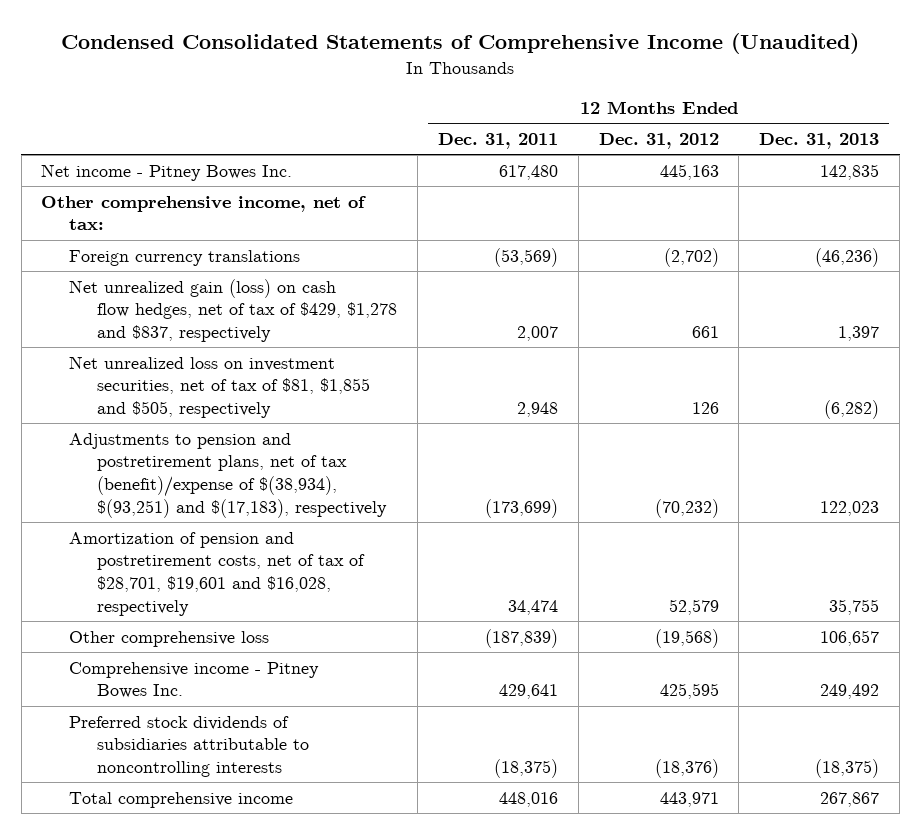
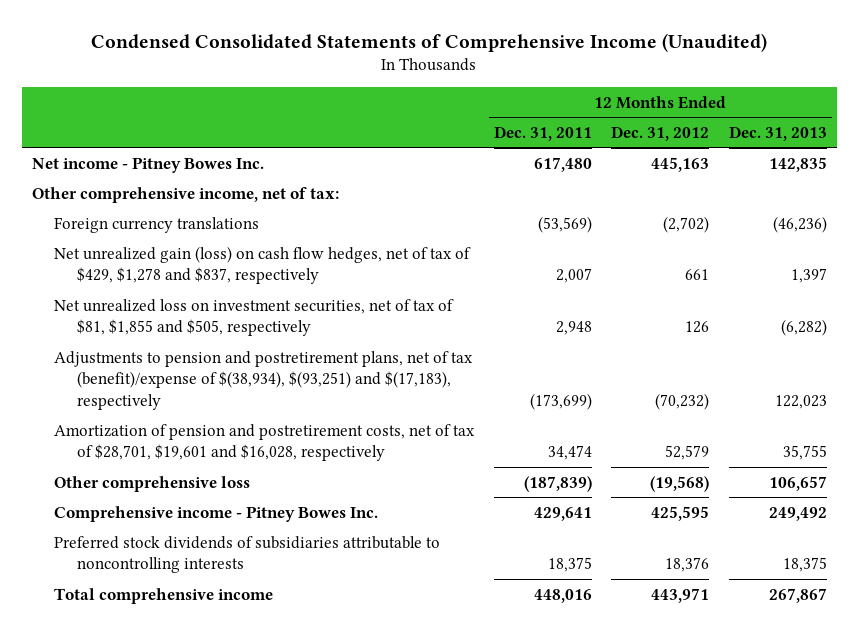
- Preferred stock dividends of subsidiaries attributable to noncontrolling interests | (18,375) | (18,376) | (18,375)
+ Preferred stock dividends of subsidiaries attributable to noncontrolling interests | 18,375 | 18,376 | 18,375

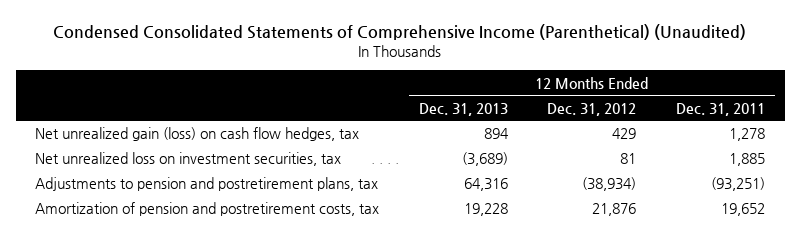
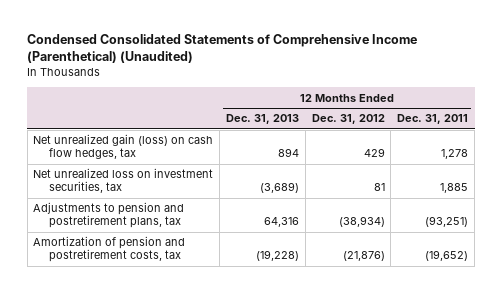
- Amortization of pension and postretirement costs, tax | 19,228 | 21,876 | 19,652
+ Amortization of pension and postretirement costs, tax | (19,228) | (21,876) | (19,652)

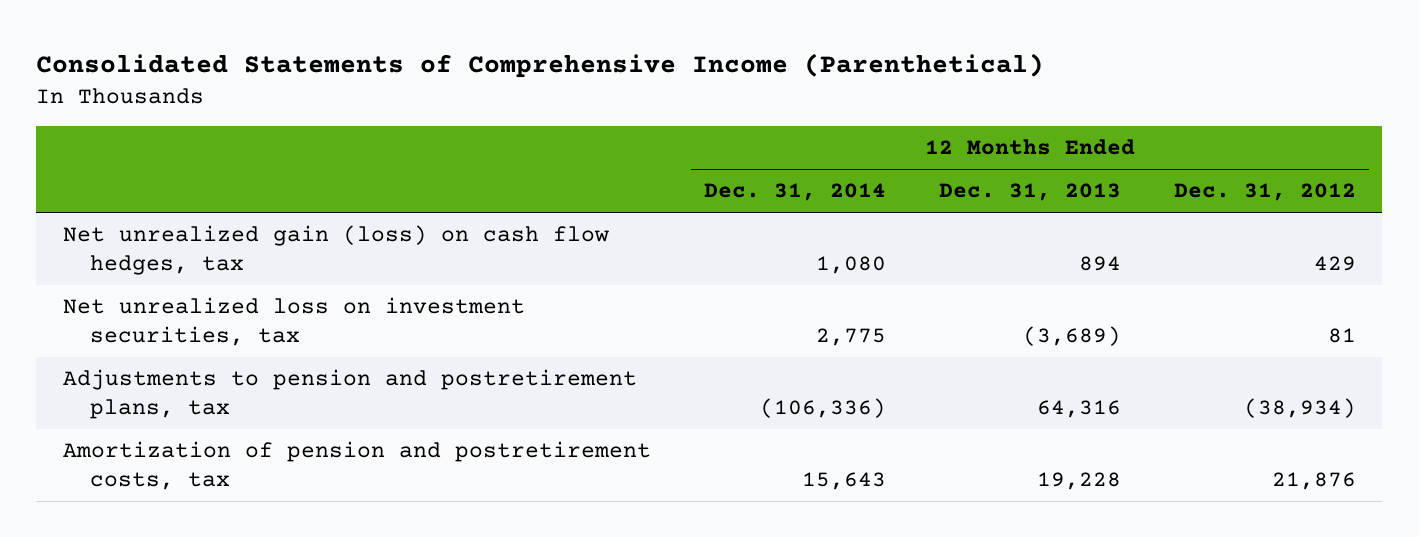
- Condensed Consolidated Statements of Comprehensive Income (Parenthetical) (Unaudited)
+ Consolidated Statements of Comprehensive Income (Parenthetical)
- | 12 Months Ended Dec. 31, 2013 | 12 Months Ended Dec. 31, 2012 | 12 Months Ended Dec. 31, 2011
+ | 12 Months Ended Dec. 31, 2014 | 12 Months Ended Dec. 31, 2013 | 12 Months Ended Dec. 31, 2012
- Amortization of pension and postretirement costs, tax | (19,228) | (21,876) | (19,652)
+ Amortization of pension and postretirement costs, tax | 15,643 | 19,228 | 21,876

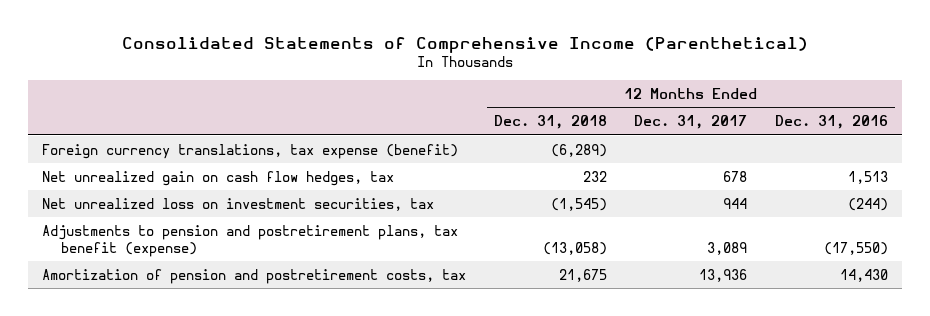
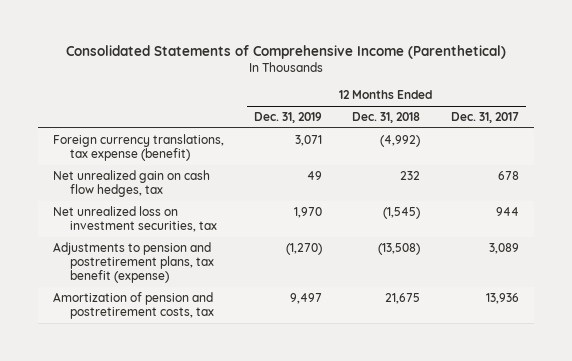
- | 12 Months Ended Dec. 31, 2018 | 12 Months Ended Dec. 31, 2017 | 12 Months Ended Dec. 31, 2016
+ | 12 Months Ended Dec. 31, 2019 | 12 Months Ended Dec. 31, 2018 | 12 Months Ended Dec. 31, 2017
- Foreign currency translations, tax expense (benefit) | (6,289) | |
+ Foreign currency translations, tax expense (benefit) | 3,071 | (4,992) |
- Adjustments to pension and postretirement plans, tax benefit (expense) | (13,058) | 3,089 | (17,550)
+ Adjustments to pension and postretirement plans, tax benefit (expense) | (1,270) | (13,508) | 3,089

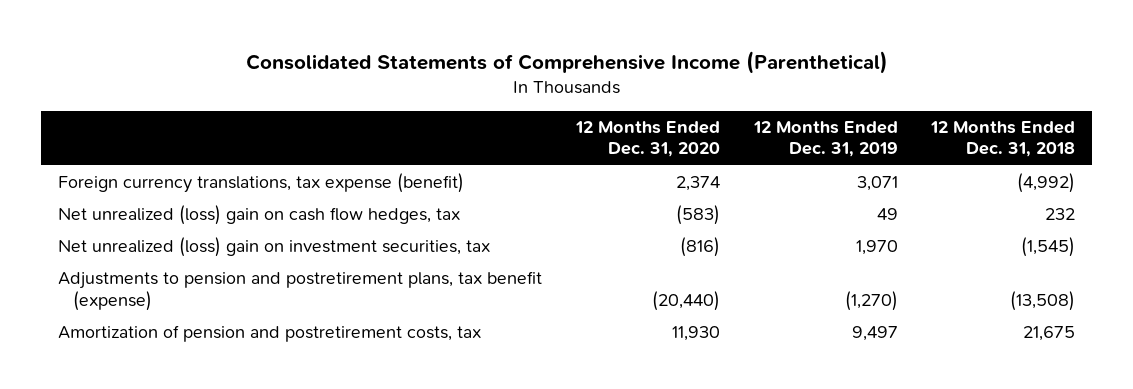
- | 12 Months Ended Dec. 31, 2019 | 12 Months Ended Dec. 31, 2018 | 12 Months Ended Dec. 31, 2017
+ | 12 Months Ended Dec. 31, 2020 | 12 Months Ended Dec. 31, 2019 | 12 Months Ended Dec. 31, 2018
- Net unrealized gain on cash flow hedges, tax | 49 | 232 | 678
- Net unrealized loss on investment securities, tax | 1,970 | (1,545) | 944
+ Net unrealized (loss) gain on cash flow hedges, tax | (583) | 49 | 232
+ Net unrealized (loss) gain on investment securities, tax | (816) | 1,970 | (1,545)

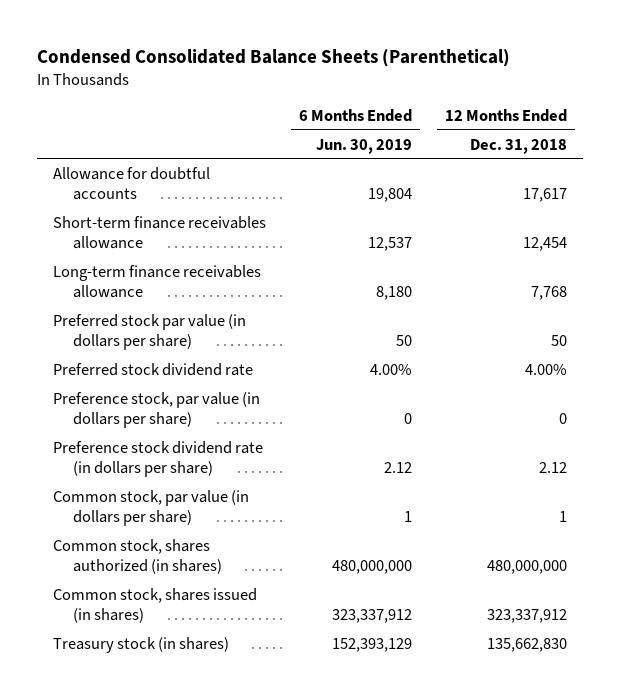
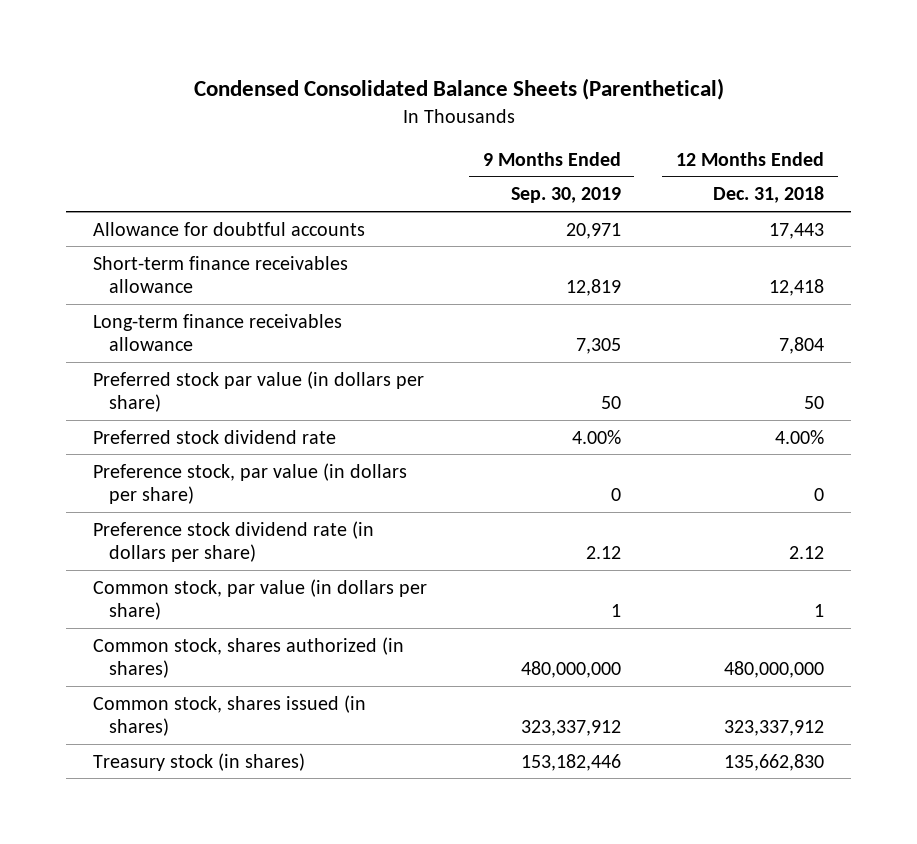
- | 6 Months Ended Jun. 30, 2019 | 12 Months Ended Dec. 31, 2018
+ | 9 Months Ended Sep. 30, 2019 | 12 Months Ended Dec. 31, 2018
- Allowance for doubtful accounts | 19,804 | 17,617
- Short-term finance receivables allowance | 12,537 | 12,454
- Long-term finance receivables allowance | 8,180 | 7,768
+ Allowance for doubtful accounts | 20,971 | 17,443
+ Short-term finance receivables allowance | 12,819 | 12,418
+ Long-term finance receivables allowance | 7,305 | 7,804

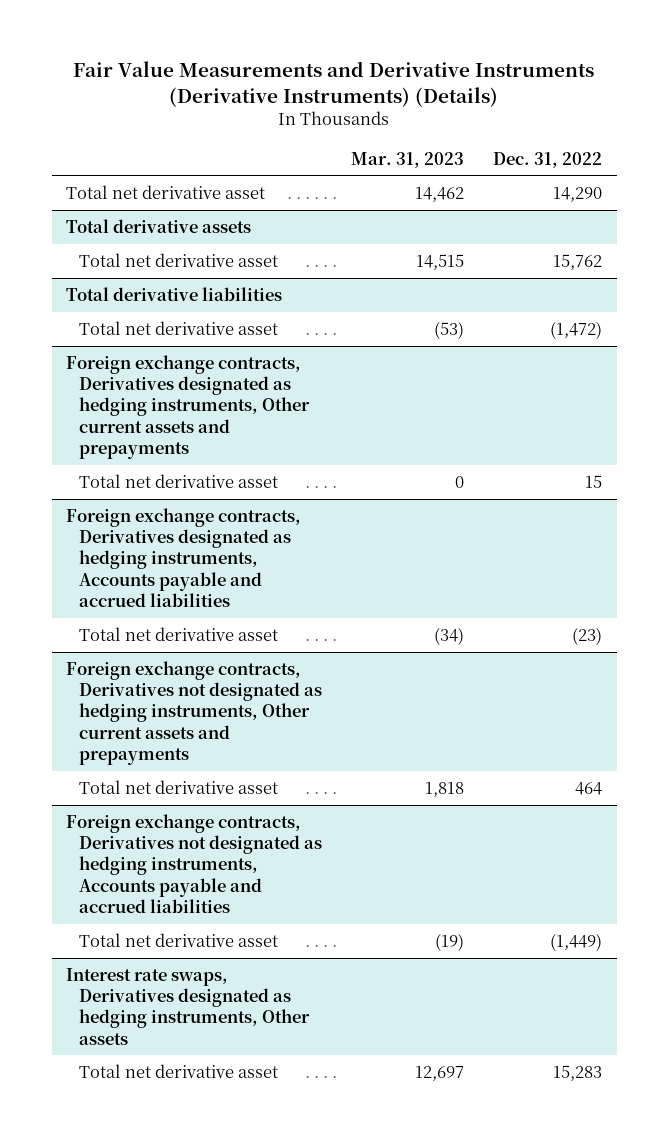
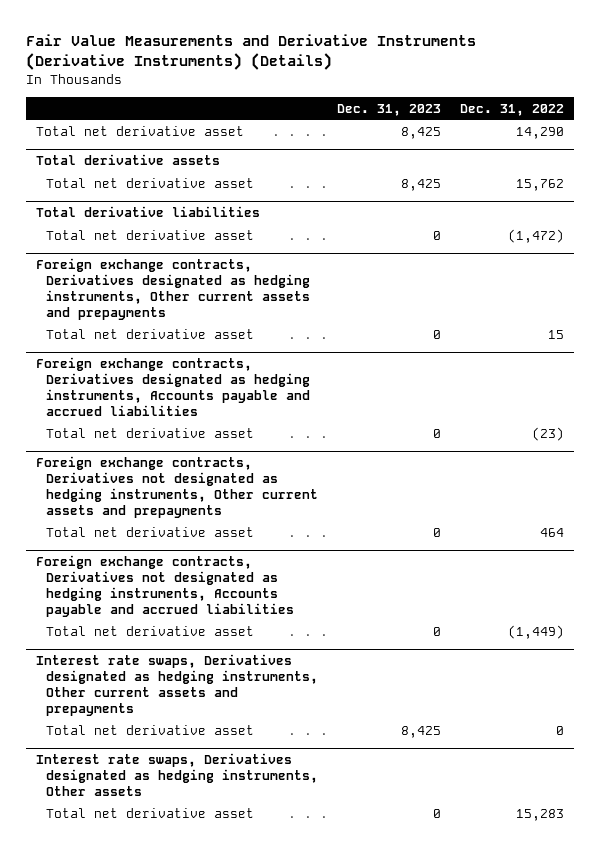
- | Mar. 31, 2023 | Dec. 31, 2022
+ | Dec. 31, 2023 | Dec. 31, 2022
+ Interest rate swaps, Derivatives designated as hedging instruments, Other current assets and prepayments
+ Total net derivative asset | 8,425 | 0

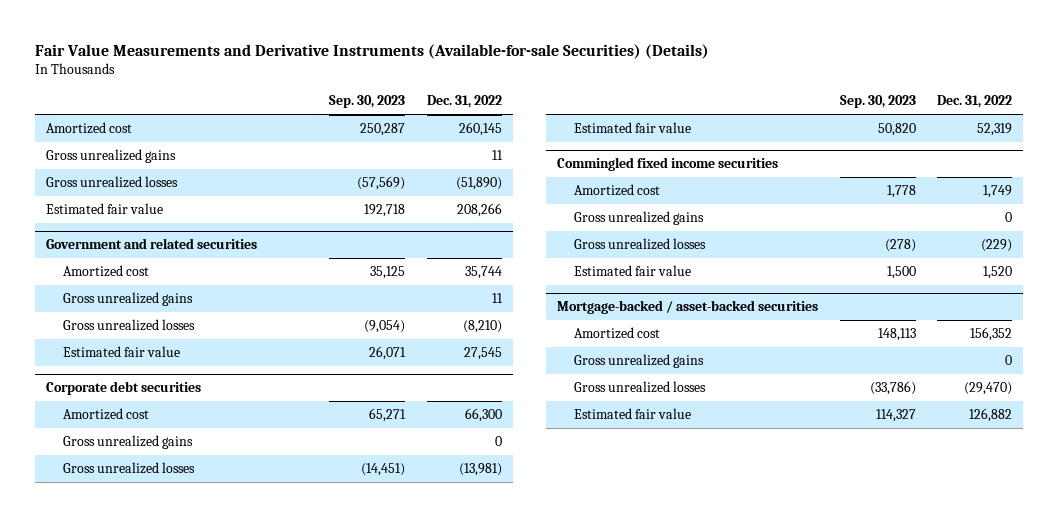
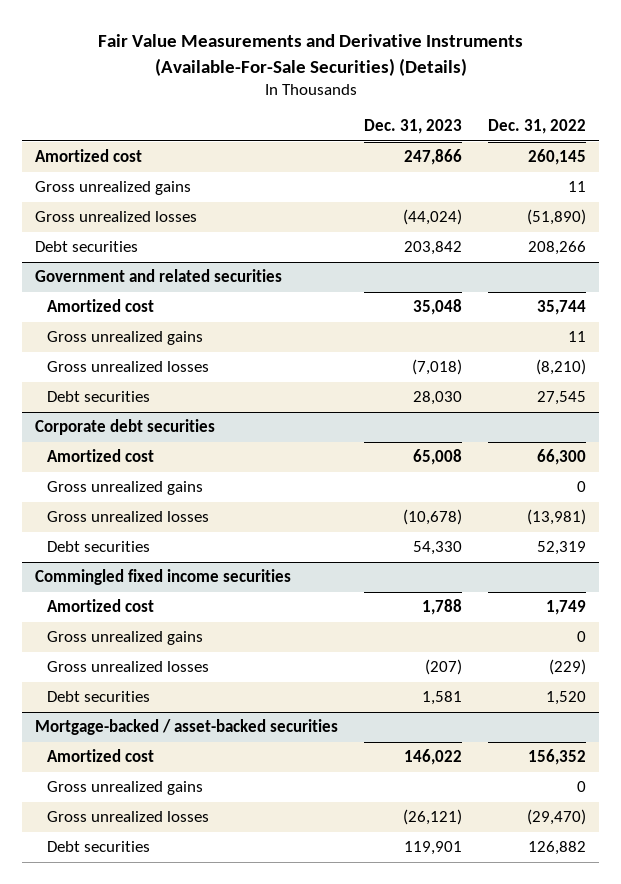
- Fair Value Measurements and Derivative Instruments (Available-for-sale Securities) (Details)
+ Fair Value Measurements and Derivative Instruments (Available-For-Sale Securities) (Details)
- | Sep. 30, 2023 | Dec. 31, 2022
+ | Dec. 31, 2023 | Dec. 31, 2022
- Estimated fair value | 192,718 | 208,266
+ Debt securities | 203,842 | 208,266
@ Government and related securities
- Estimated fair value | 26,071 | 27,545
+ Debt securities | 28,030 | 27,545
@ Corporate debt securities
- Estimated fair value | 50,820 | 52,319
+ Debt securities | 54,330 | 52,319
@ Commingled fixed income securities
- Estimated fair value | 1,500 | 1,520
+ Debt securities | 1,581 | 1,520
@ Mortgage-backed / asset-backed securities
- Estimated fair value | 114,327 | 126,882
+ Debt securities | 119,901 | 126,882

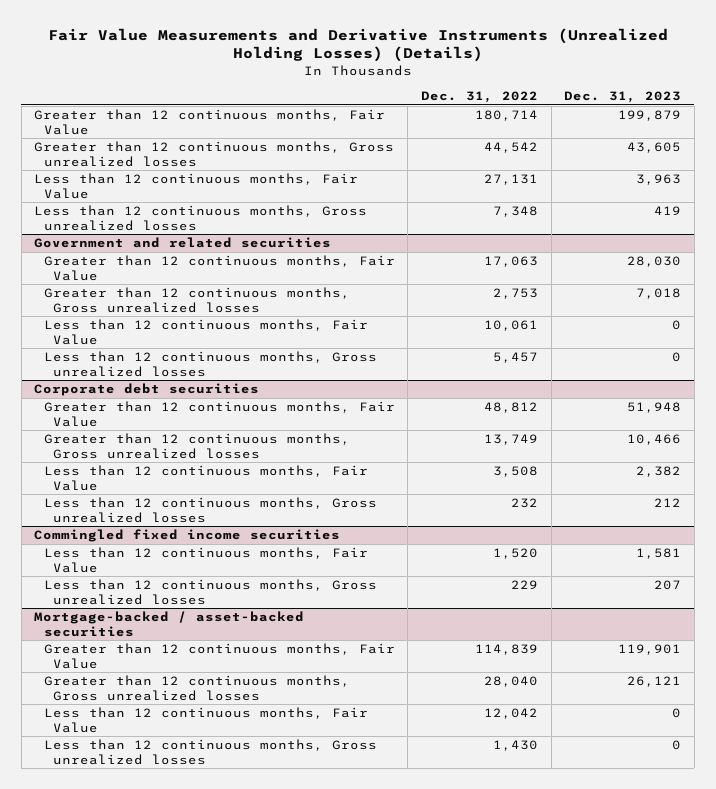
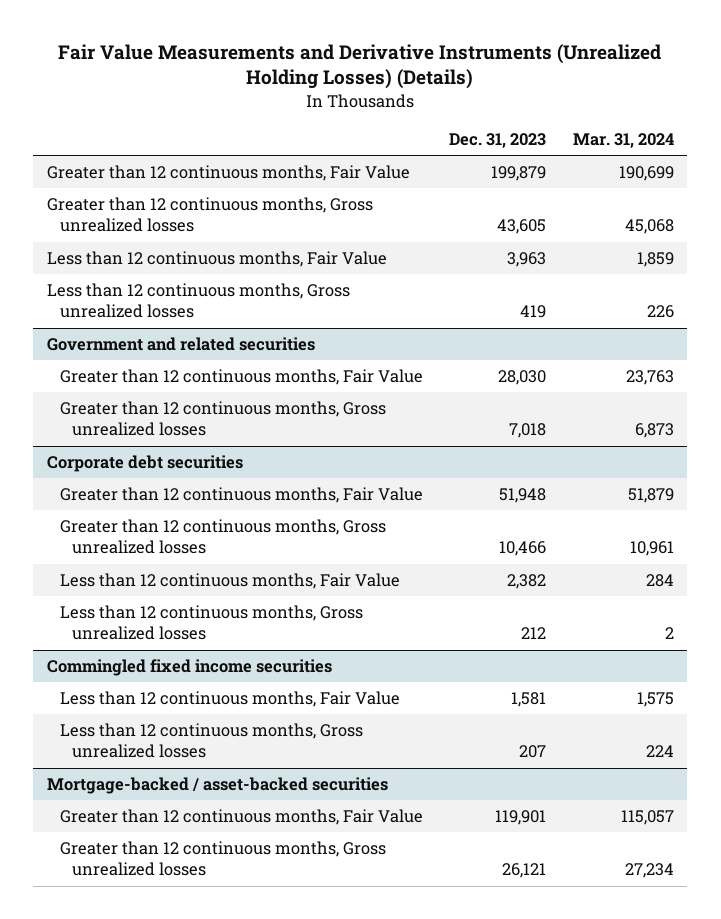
- | Dec. 31, 2022 | Dec. 31, 2023
+ | Dec. 31, 2023 | Mar. 31, 2024
@ Government and related securities
- Less than 12 continuous months, Fair Value | 10,061 | 0
- Less than 12 continuous months, Gross unrealized losses | 5,457 | 0
@ Mortgage-backed / asset-backed securities
- Less than 12 continuous months, Fair Value | 12,042 | 0
- Less than 12 continuous months, Gross unrealized losses | 1,430 | 0

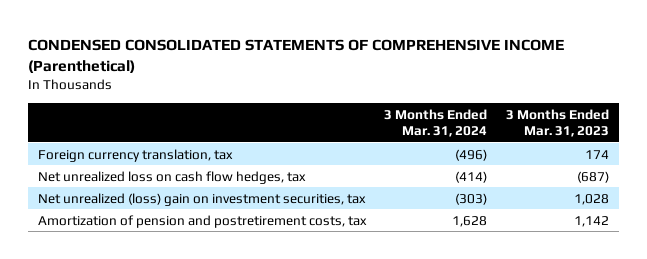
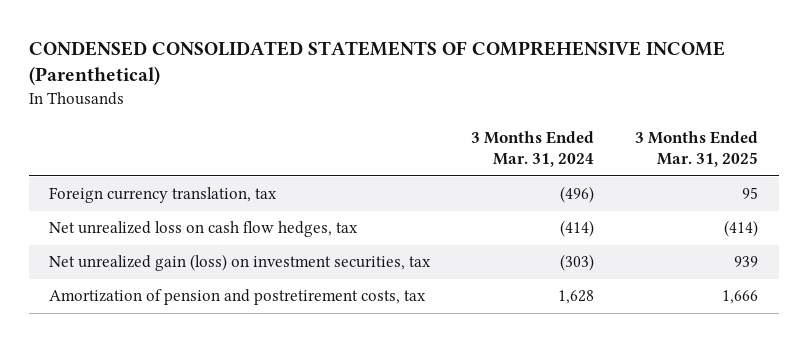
- | 3 Months Ended Mar. 31, 2024 | 3 Months Ended Mar. 31, 2023
+ | 3 Months Ended Mar. 31, 2024 | 3 Months Ended Mar. 31, 2025
- Net unrealized (loss) gain on investment securities, tax | (303) | 1,028
+ Net unrealized gain (loss) on investment securities, tax | (303) | 939

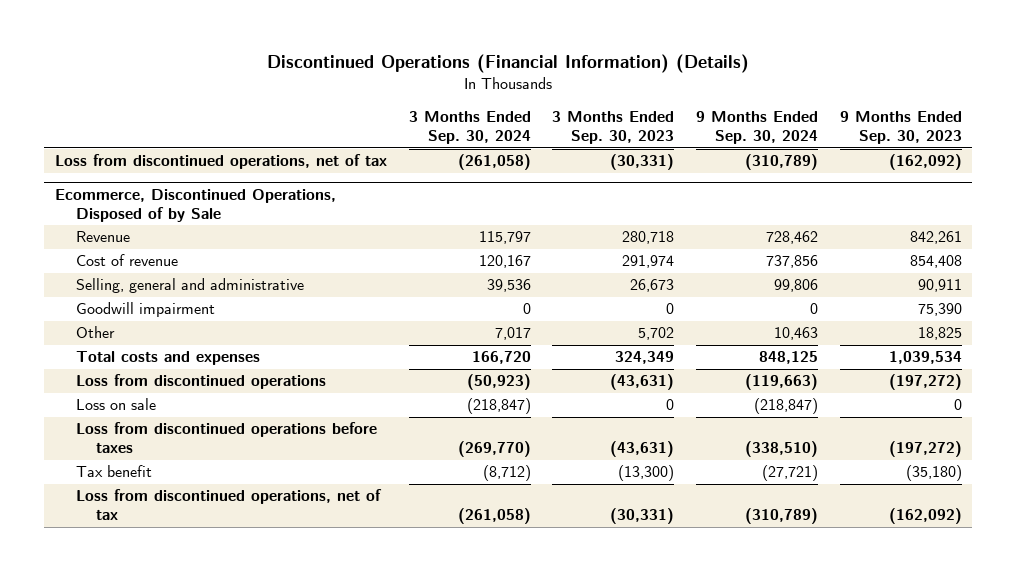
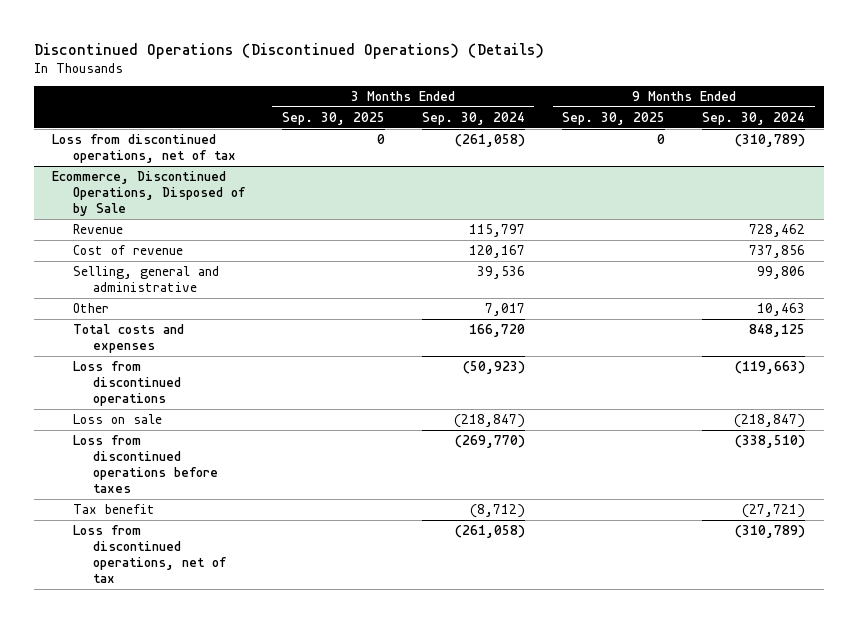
- Discontinued Operations (Financial Information) (Details)
+ Discontinued Operations (Discontinued Operations) (Details)
- | 3 Months Ended Sep. 30, 2024 | 3 Months Ended Sep. 30, 2023 | 9 Months Ended Sep. 30, 2024 | 9 Months Ended Sep. 30, 2023
+ | 3 Months Ended Sep. 30, 2025 | 3 Months Ended Sep. 30, 2024 | 9 Months Ended Sep. 30, 2025 | 9 Months Ended Sep. 30, 2024
@ Ecommerce, Discontinued Operations, Disposed of by Sale
- Goodwill impairment | 0 | 0 | 0 | 75,390

